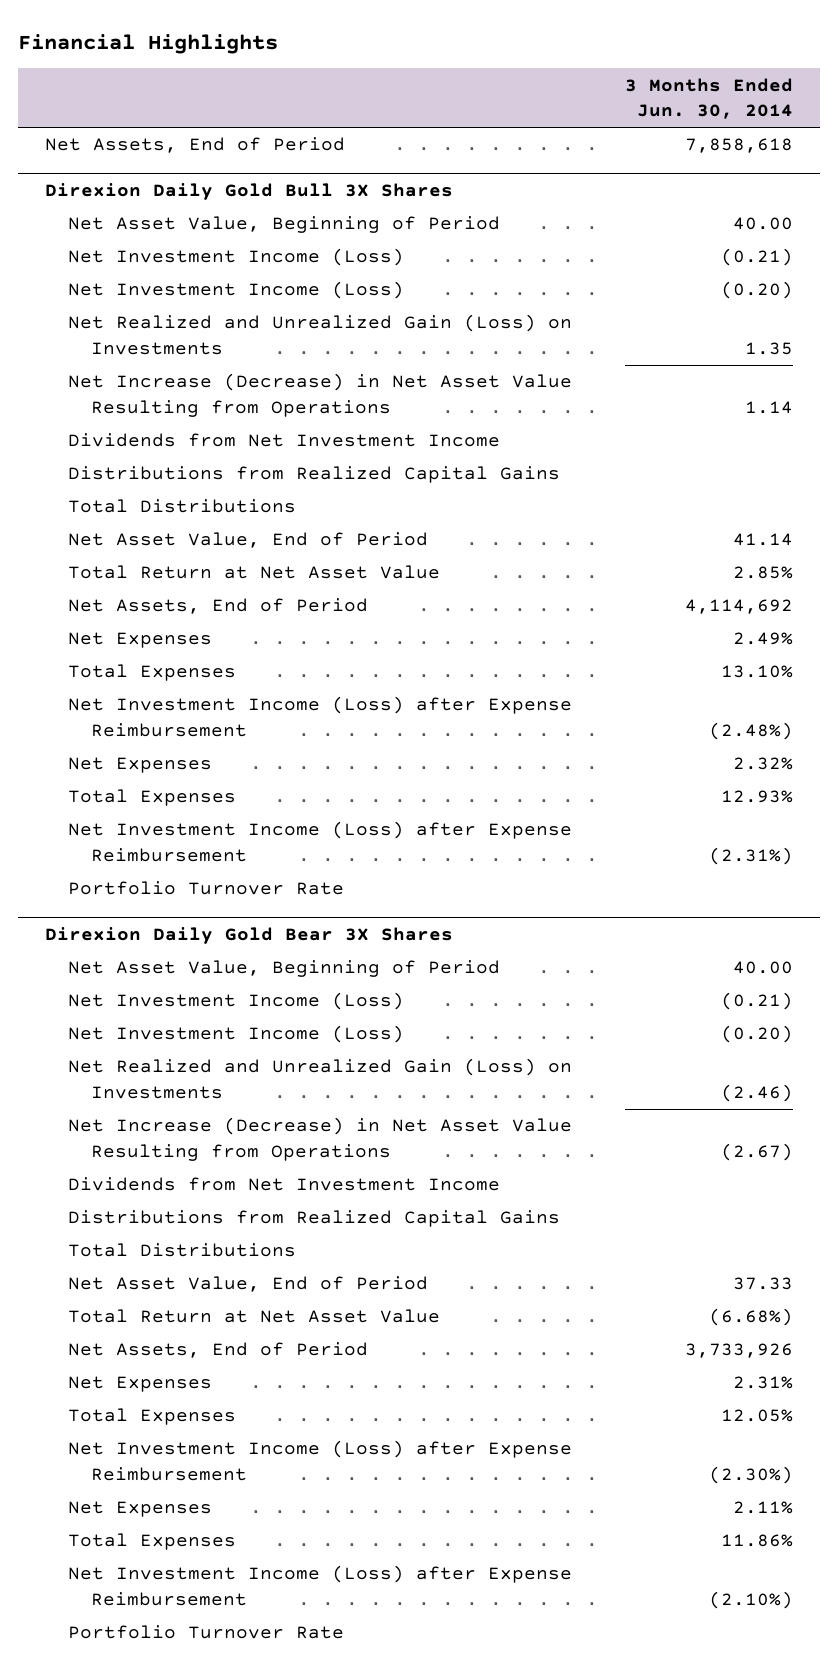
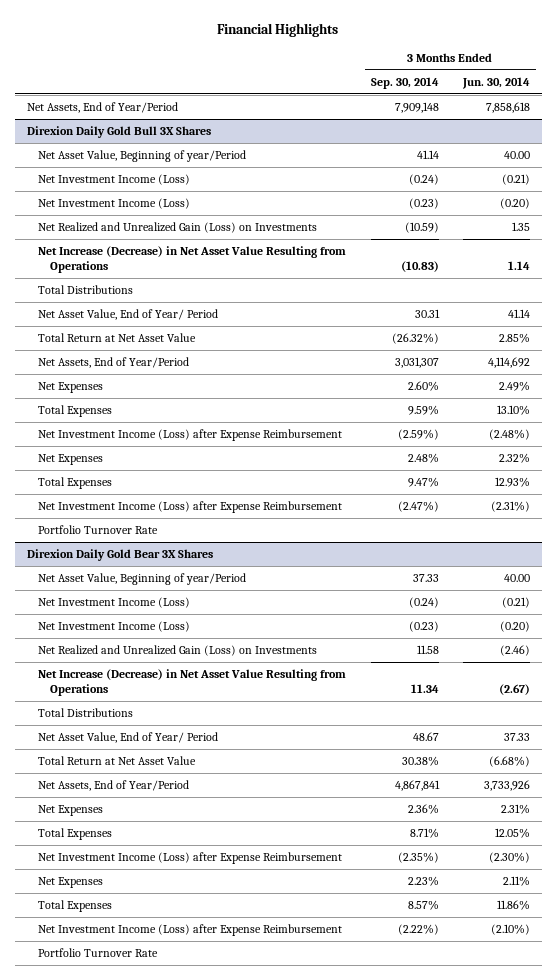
- | 3 Months Ended Jun. 30, 2014
+ | 3 Months Ended Sep. 30, 2014 | 3 Months Ended Jun. 30, 2014
- Net Assets, End of Period | 7,858,618
+ Net Assets, End of Year/Period | 7,909,148 | 7,858,618
@ Direxion Daily Gold Bull 3X Shares
- Net Asset Value, Beginning of Period | 40.00
+ Net Asset Value, Beginning of year/Period | 41.14 | 40.00
- Dividends from Net Investment Income
- Distributions from Realized Capital Gains
- Net Asset Value, End of Period | 41.14
+ Net Asset Value, End of Year/ Period | 30.31 | 41.14
- Net Assets, End of Period | 4,114,692
+ Net Assets, End of Year/Period | 3,031,307 | 4,114,692
@ Direxion Daily Gold Bear 3X Shares
- Net Asset Value, Beginning of Period | 40.00
+ Net Asset Value, Beginning of year/Period | 37.33 | 40.00
- Dividends from Net Investment Income
- Distributions from Realized Capital Gains
- Net Asset Value, End of Period | 37.33
+ Net Asset Value, End of Year/ Period | 48.67 | 37.33
- Net Assets, End of Period | 3,733,926
+ Net Assets, End of Year/Period | 4,867,841 | 3,733,926

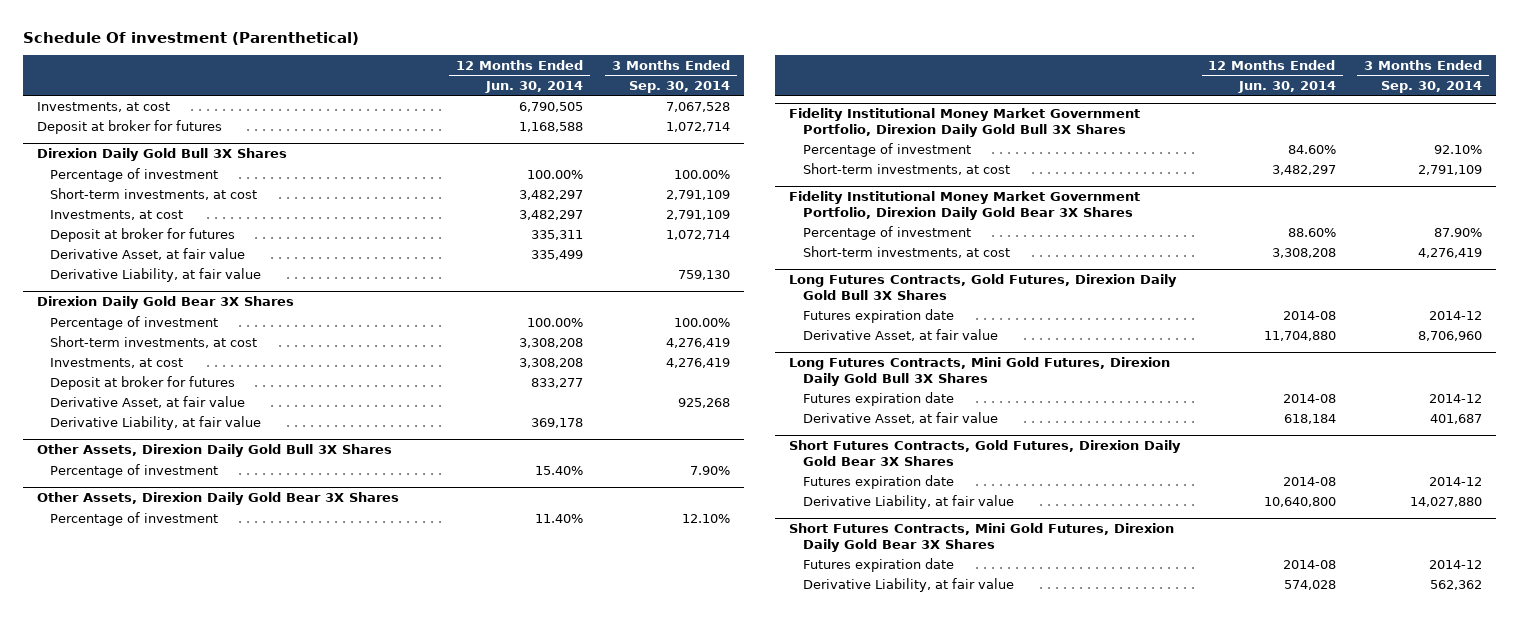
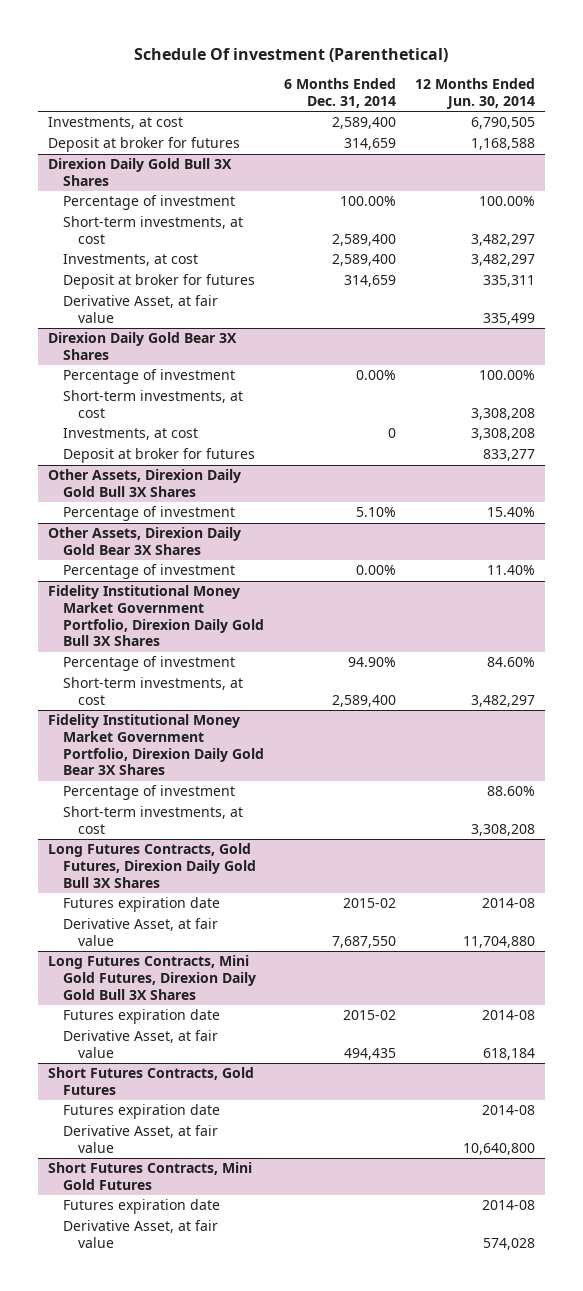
- | 12 Months Ended Jun. 30, 2014 | 3 Months Ended Sep. 30, 2014
+ | 6 Months Ended Dec. 31, 2014 | 12 Months Ended Jun. 30, 2014
@ Direxion Daily Gold Bull 3X Shares
- Derivative Liability, at fair value | | 759,130
@ Direxion Daily Gold Bear 3X Shares
- Derivative Asset, at fair value | | 925,268
- Derivative Liability, at fair value | 369,178 |
- Short Futures Contracts, Gold Futures, Direxion Daily Gold Bear 3X Shares
+ Short Futures Contracts, Gold Futures
- Derivative Liability, at fair value | 10,640,800 | 14,027,880
- Short Futures Contracts, Mini Gold Futures, Direxion Daily Gold Bear 3X Shares
+ Derivative Asset, at fair value | | 10,640,800
+ Short Futures Contracts, Mini Gold Futures
- Derivative Liability, at fair value | 574,028 | 562,362
+ Derivative Asset, at fair value | | 574,028

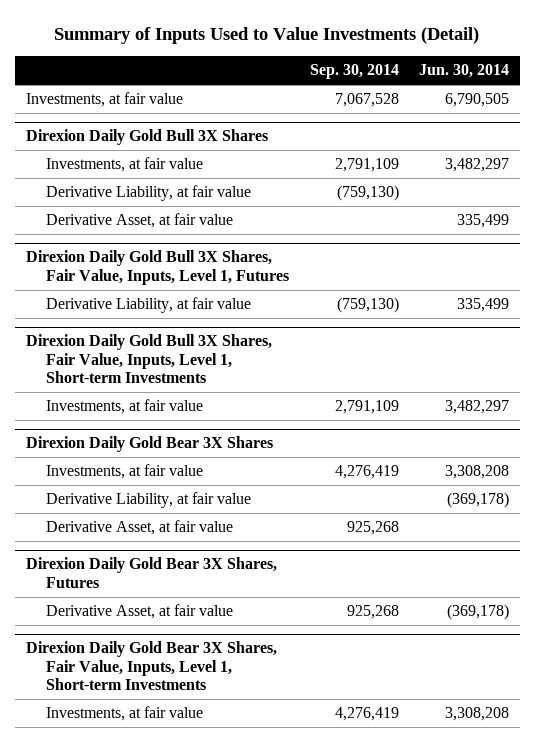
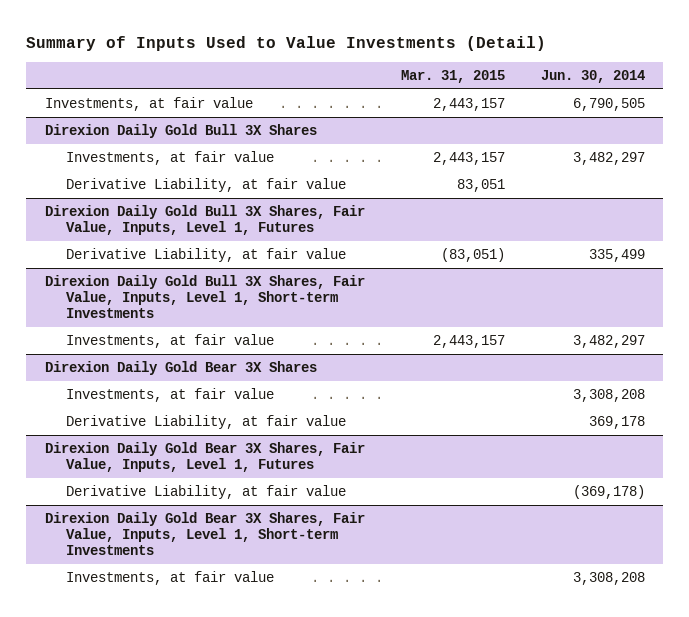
- | Sep. 30, 2014 | Jun. 30, 2014
+ | Mar. 31, 2015 | Jun. 30, 2014
@ Direxion Daily Gold Bull 3X Shares
- Derivative Asset, at fair value | | 335,499
@ Direxion Daily Gold Bear 3X Shares
+ Derivative Liability, at fair value | | 369,178
+ Direxion Daily Gold Bear 3X Shares, Fair Value, Inputs, Level 1, Futures
@ Direxion Daily Gold Bear 3X Shares
- Derivative Asset, at fair value | 925,268 |
- Direxion Daily Gold Bear 3X Shares, Futures
- Derivative Asset, at fair value | 925,268 | (369,178)

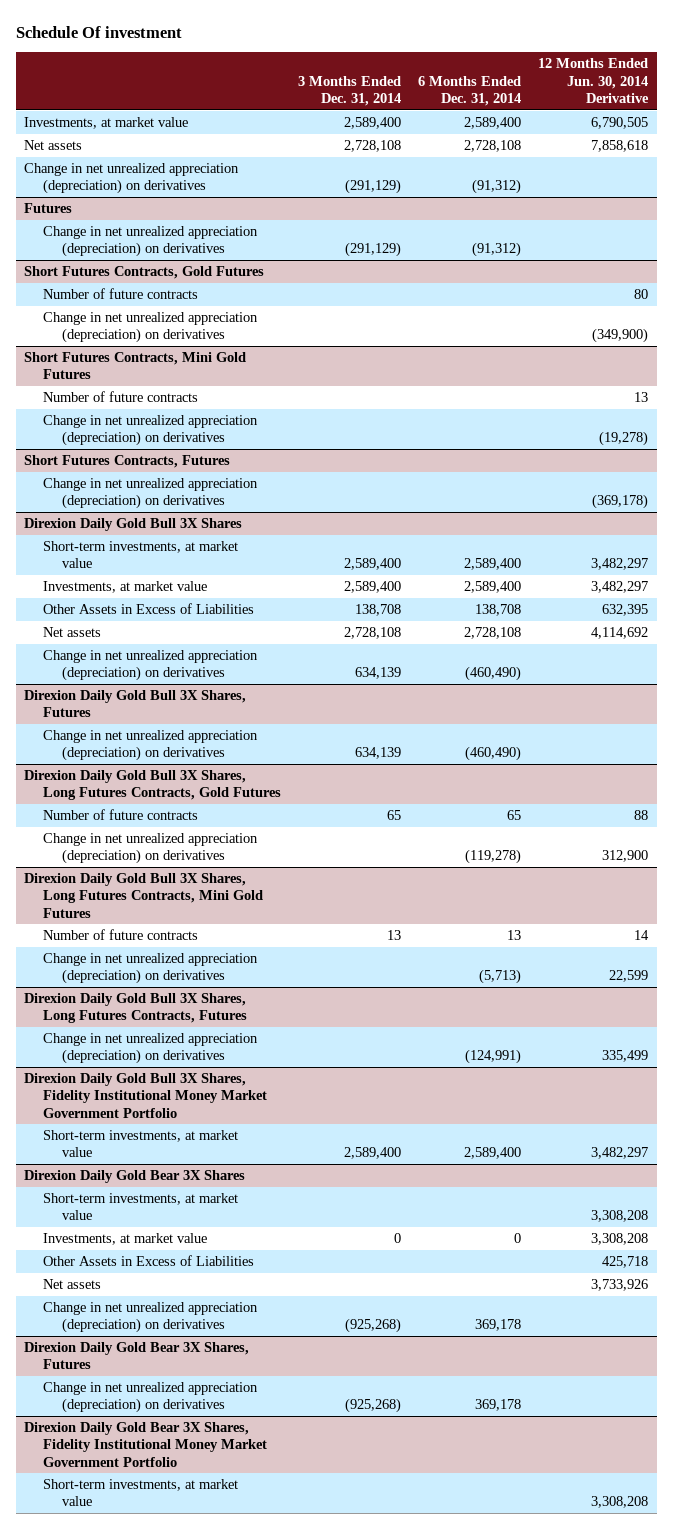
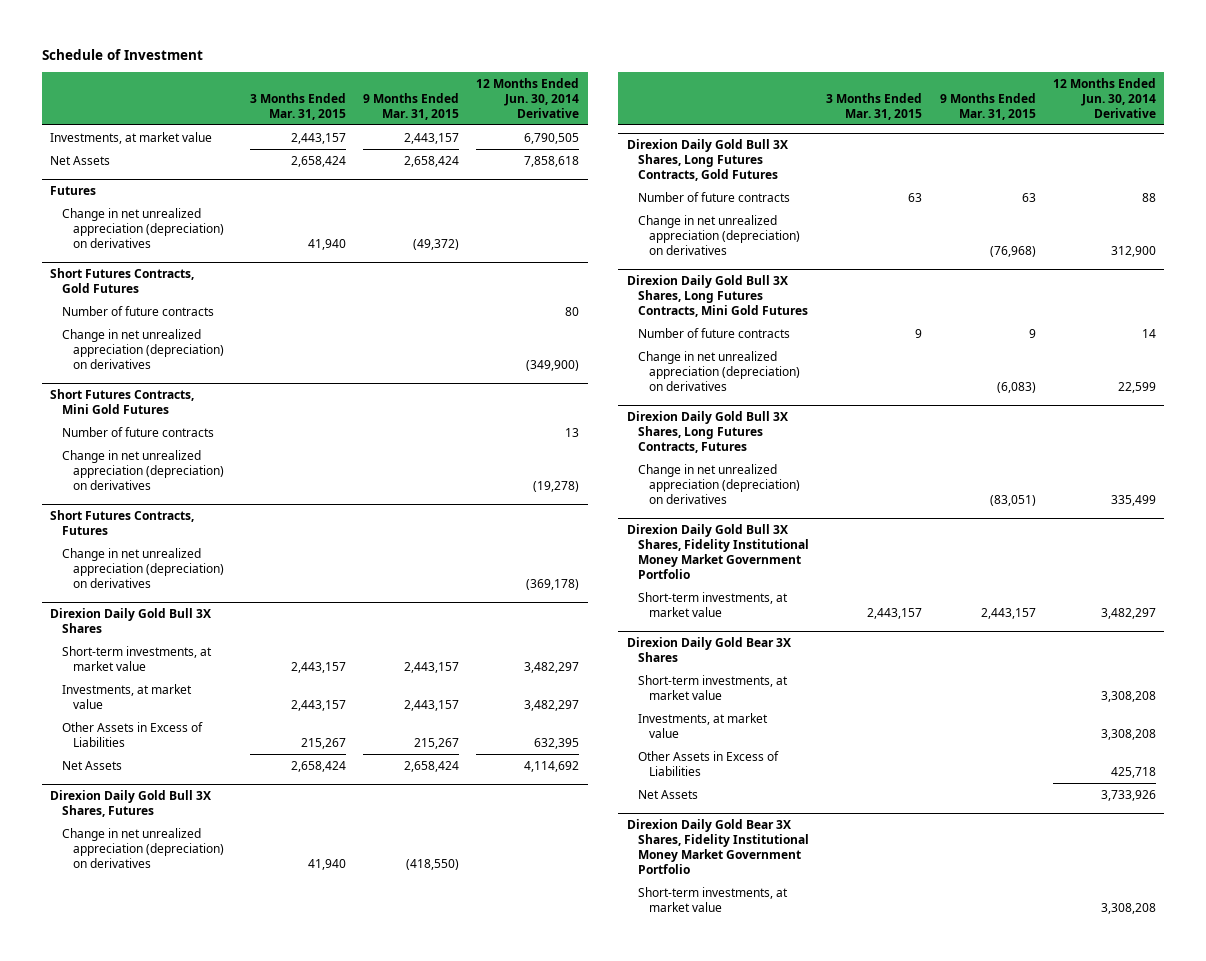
- Schedule Of investment
+ Schedule of Investment
- | 3 Months Ended Dec. 31, 2014 | 6 Months Ended Dec. 31, 2014 | 12 Months Ended Jun. 30, 2014 Derivative
+ | 3 Months Ended Mar. 31, 2015 | 9 Months Ended Mar. 31, 2015 | 12 Months Ended Jun. 30, 2014 Derivative
- Net assets | 2,728,108 | 2,728,108 | 7,858,618
- Change in net unrealized appreciation (depreciation) on derivatives | (291,129) | (91,312) |
+ Net Assets | 2,658,424 | 2,658,424 | 7,858,618
@ Direxion Daily Gold Bull 3X Shares
- Net assets | 2,728,108 | 2,728,108 | 4,114,692
- Change in net unrealized appreciation (depreciation) on derivatives | 634,139 | (460,490) |
+ Net Assets | 2,658,424 | 2,658,424 | 4,114,692
@ Direxion Daily Gold Bear 3X Shares
- Net assets | | | 3,733,926
- Change in net unrealized appreciation (depreciation) on derivatives | (925,268) | 369,178 |
- Direxion Daily Gold Bear 3X Shares, Futures
- Change in net unrealized appreciation (depreciation) on derivatives | (925,268) | 369,178 |
@ Direxion Daily Gold Bear 3X Shares
+ Net Assets | | | 3,733,926

